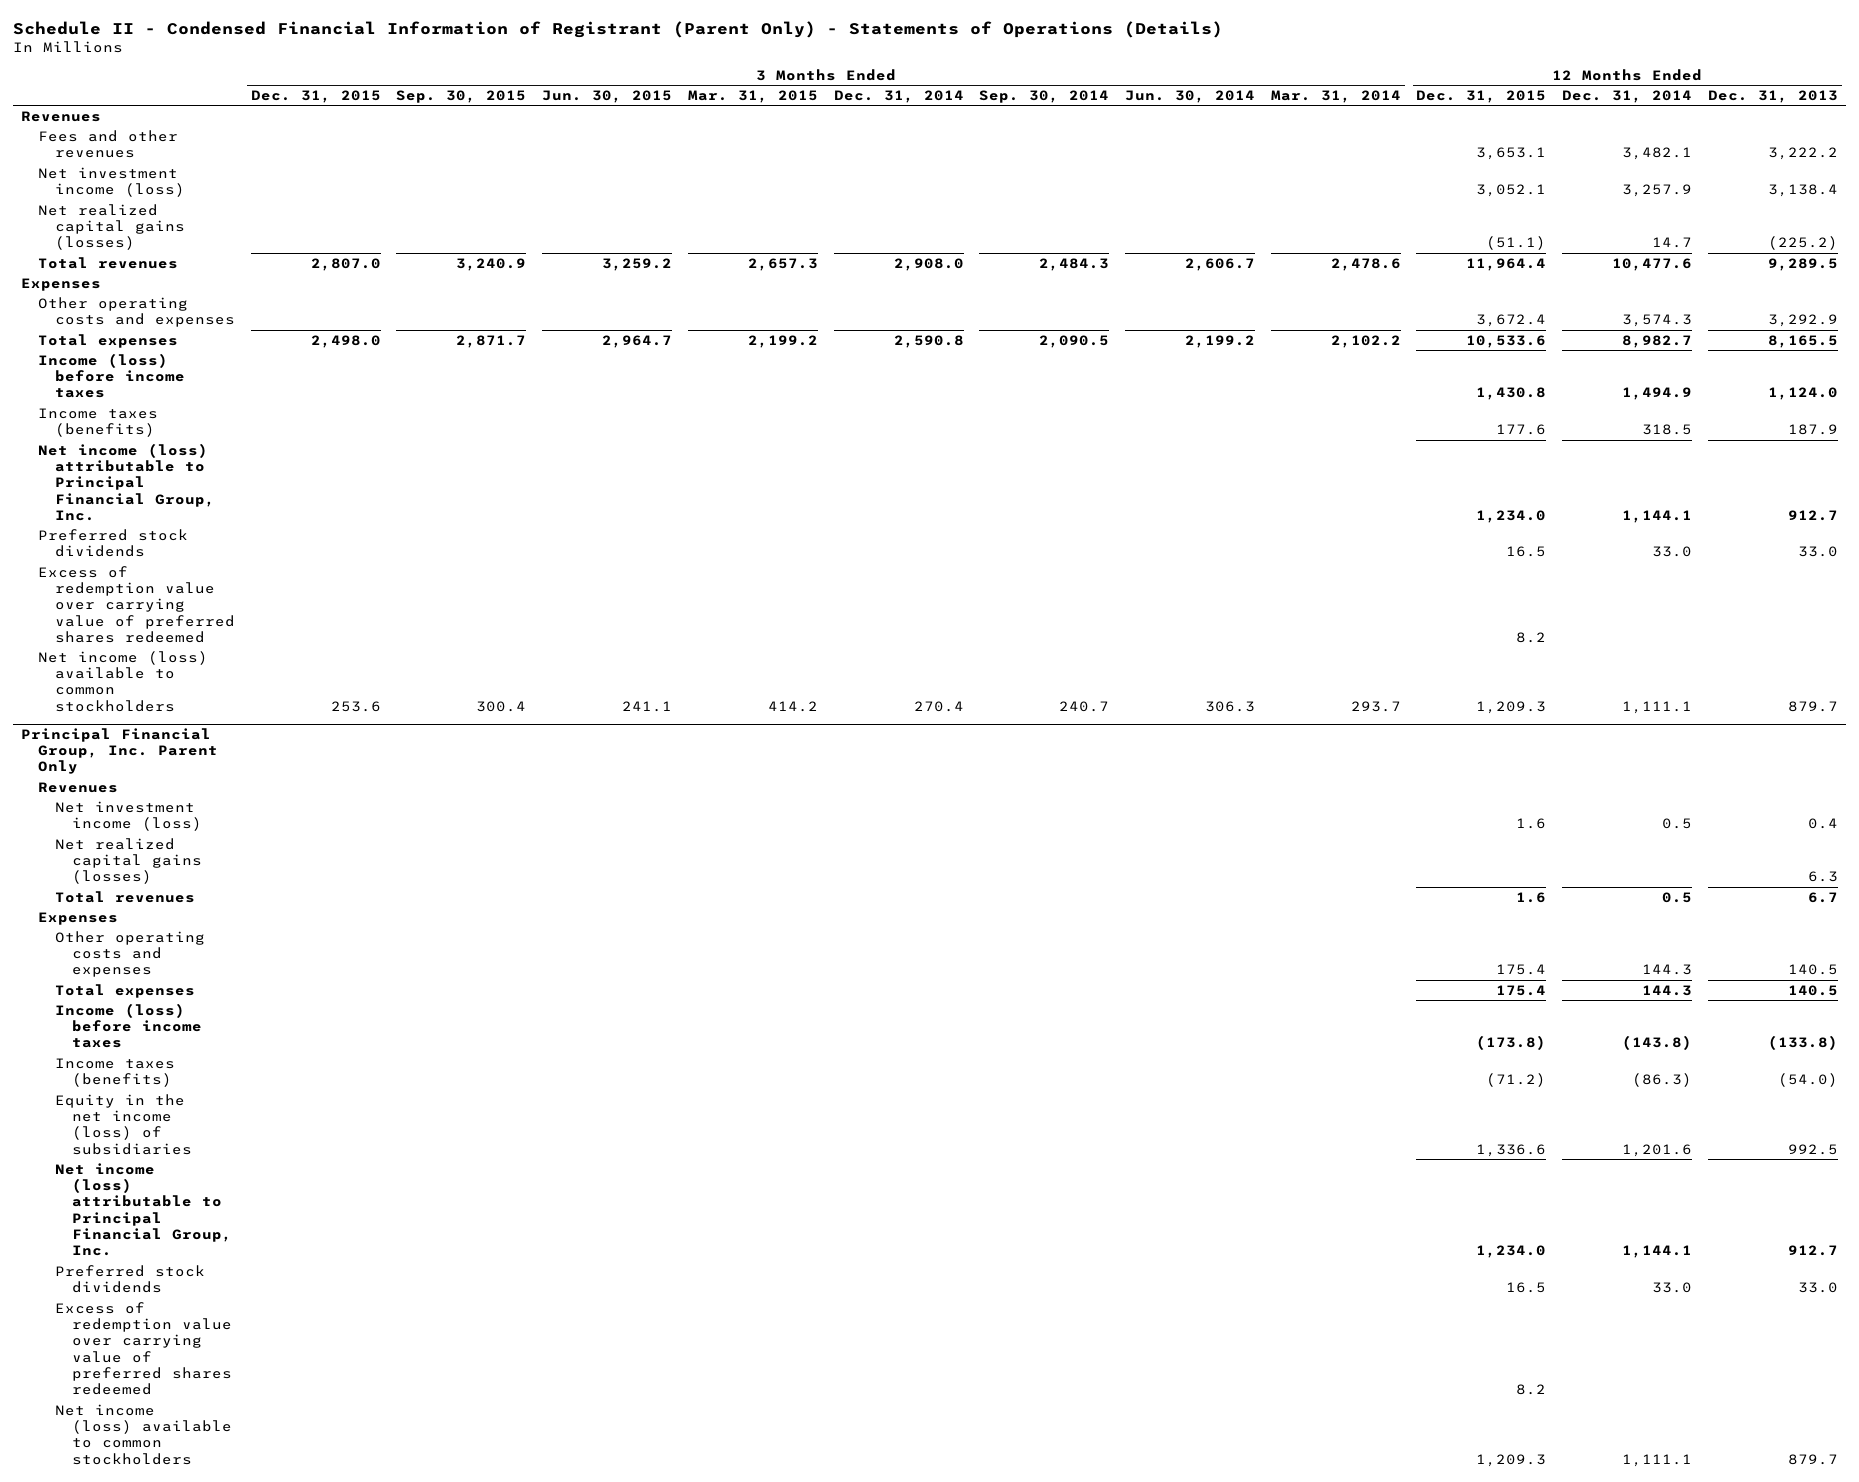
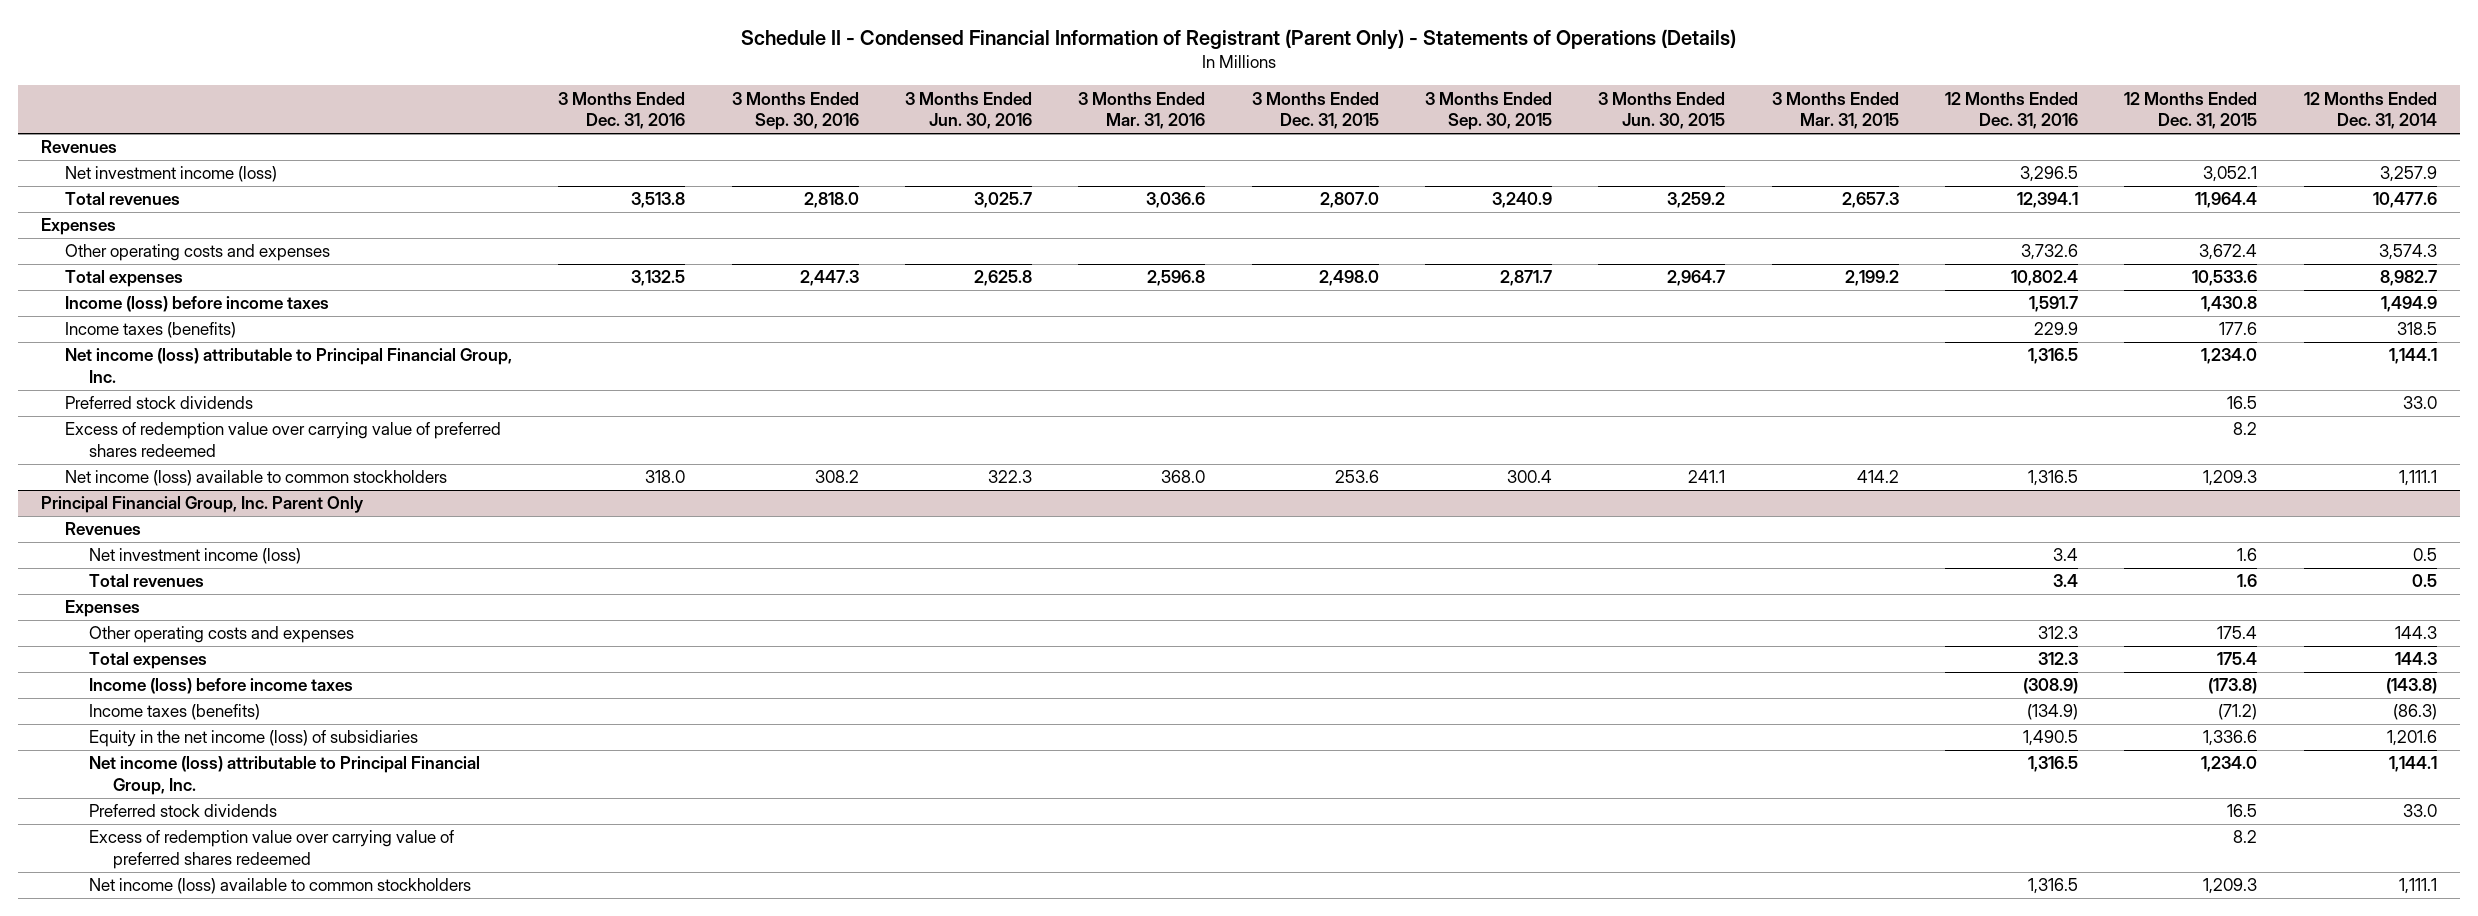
- | 3 Months Ended Dec. 31, 2015 | 3 Months Ended Sep. 30, 2015 | 3 Months Ended Jun. 30, 2015 | 3 Months Ended Mar. 31, 2015 | 3 Months Ended Dec. 31, 2014 | 3 Months Ended Sep. 30, 2014 | 3 Months Ended Jun. 30, 2014 | 3 Months Ended Mar. 31, 2014 | 12 Months Ended Dec. 31, 2015 | 12 Months Ended Dec. 31, 2014 | 12 Months Ended Dec. 31, 2013
+ | 3 Months Ended Dec. 31, 2016 | 3 Months Ended Sep. 30, 2016 | 3 Months Ended Jun. 30, 2016 | 3 Months Ended Mar. 31, 2016 | 3 Months Ended Dec. 31, 2015 | 3 Months Ended Sep. 30, 2015 | 3 Months Ended Jun. 30, 2015 | 3 Months Ended Mar. 31, 2015 | 12 Months Ended Dec. 31, 2016 | 12 Months Ended Dec. 31, 2015 | 12 Months Ended Dec. 31, 2014
- Fees and other revenues | | | | | | | | | 3,653.1 | 3,482.1 | 3,222.2
- Net realized capital gains (losses) | | | | | | | | | (51.1) | 14.7 | (225.2)
@ Principal Financial Group, Inc. Parent Only
- Net realized capital gains (losses) | | | | | | | | | | | 6.3

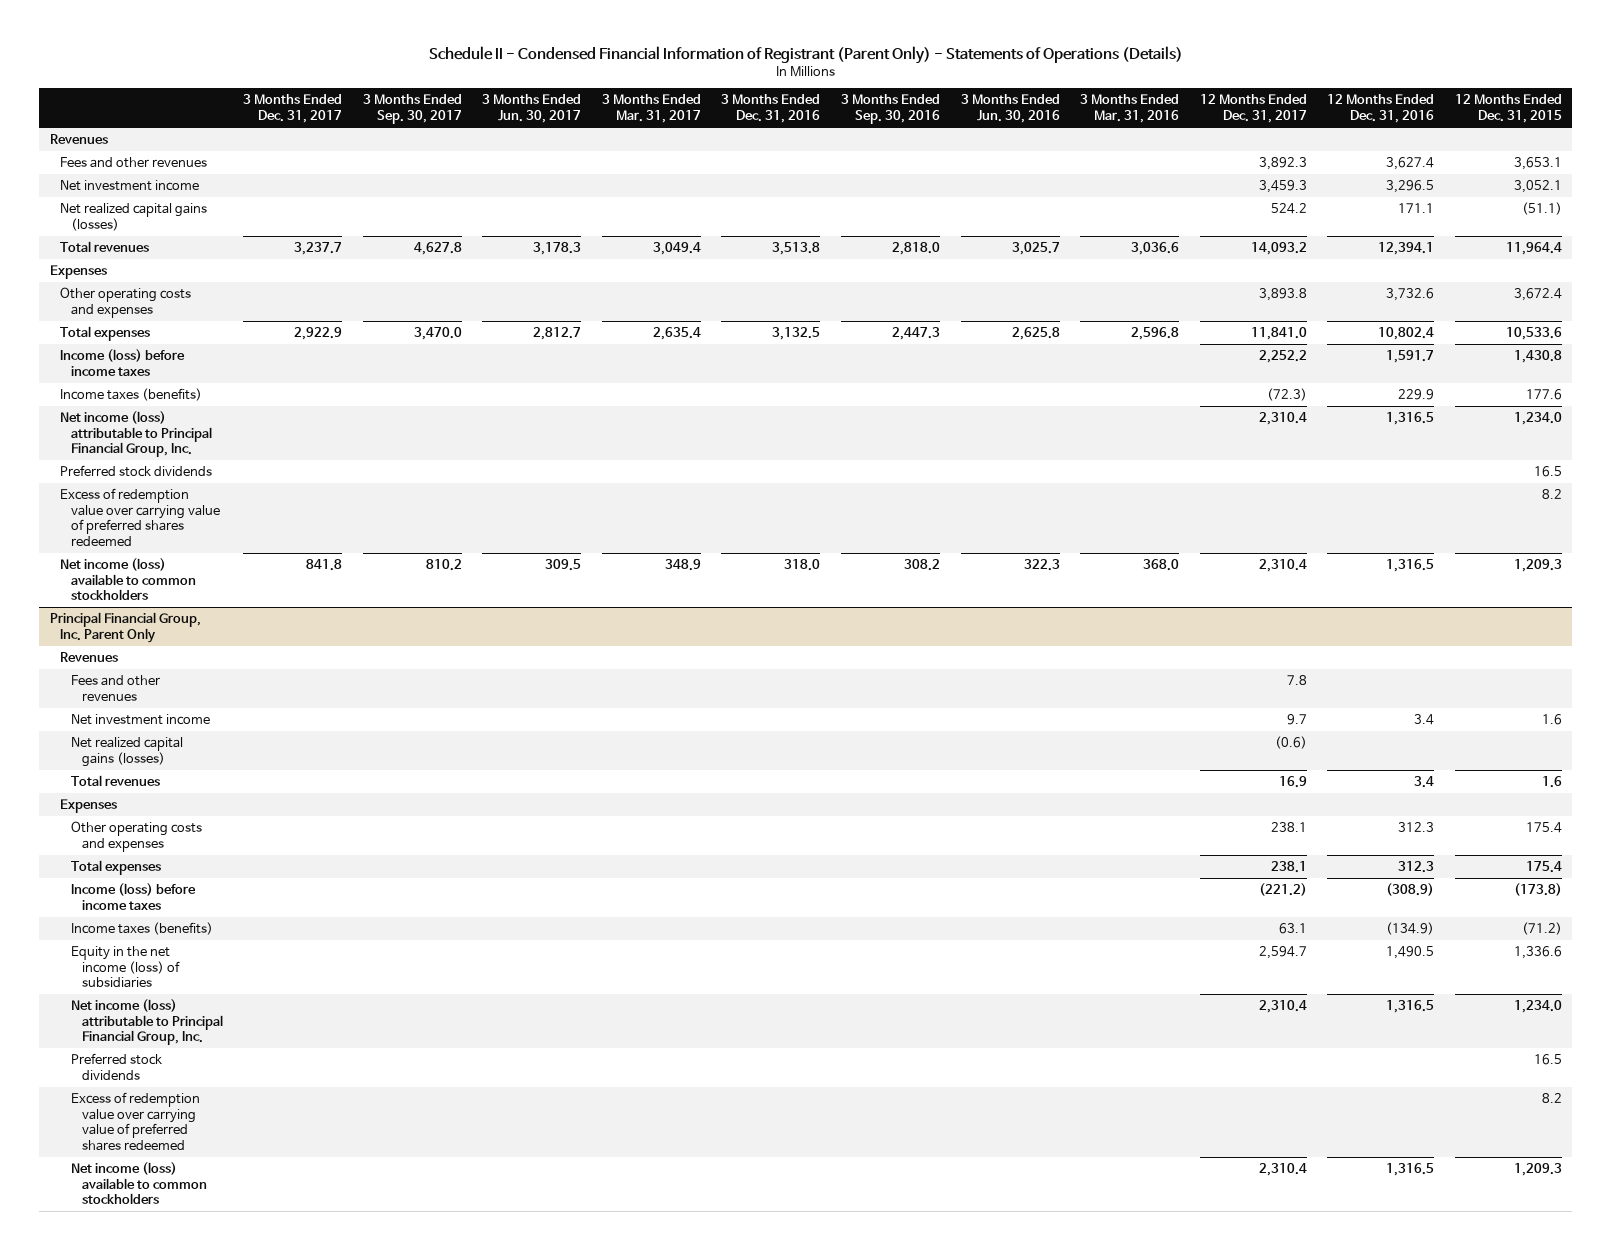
- | 3 Months Ended Dec. 31, 2016 | 3 Months Ended Sep. 30, 2016 | 3 Months Ended Jun. 30, 2016 | 3 Months Ended Mar. 31, 2016 | 3 Months Ended Dec. 31, 2015 | 3 Months Ended Sep. 30, 2015 | 3 Months Ended Jun. 30, 2015 | 3 Months Ended Mar. 31, 2015 | 12 Months Ended Dec. 31, 2016 | 12 Months Ended Dec. 31, 2015 | 12 Months Ended Dec. 31, 2014
+ | 3 Months Ended Dec. 31, 2017 | 3 Months Ended Sep. 30, 2017 | 3 Months Ended Jun. 30, 2017 | 3 Months Ended Mar. 31, 2017 | 3 Months Ended Dec. 31, 2016 | 3 Months Ended Sep. 30, 2016 | 3 Months Ended Jun. 30, 2016 | 3 Months Ended Mar. 31, 2016 | 12 Months Ended Dec. 31, 2017 | 12 Months Ended Dec. 31, 2016 | 12 Months Ended Dec. 31, 2015
- Net investment income (loss) | | | | | | | | | 3,296.5 | 3,052.1 | 3,257.9
+ Fees and other revenues | | | | | | | | | 3,892.3 | 3,627.4 | 3,653.1
+ Net investment income | | | | | | | | | 3,459.3 | 3,296.5 | 3,052.1
+ Net realized capital gains (losses) | | | | | | | | | 524.2 | 171.1 | (51.1)
@ Principal Financial Group, Inc. Parent Only
- Net investment income (loss) | | | | | | | | | 3.4 | 1.6 | 0.5
+ Fees and other revenues | | | | | | | | | 7.8 | |
+ Net investment income | | | | | | | | | 9.7 | 3.4 | 1.6
+ Net realized capital gains (losses) | | | | | | | | | (0.6) | |

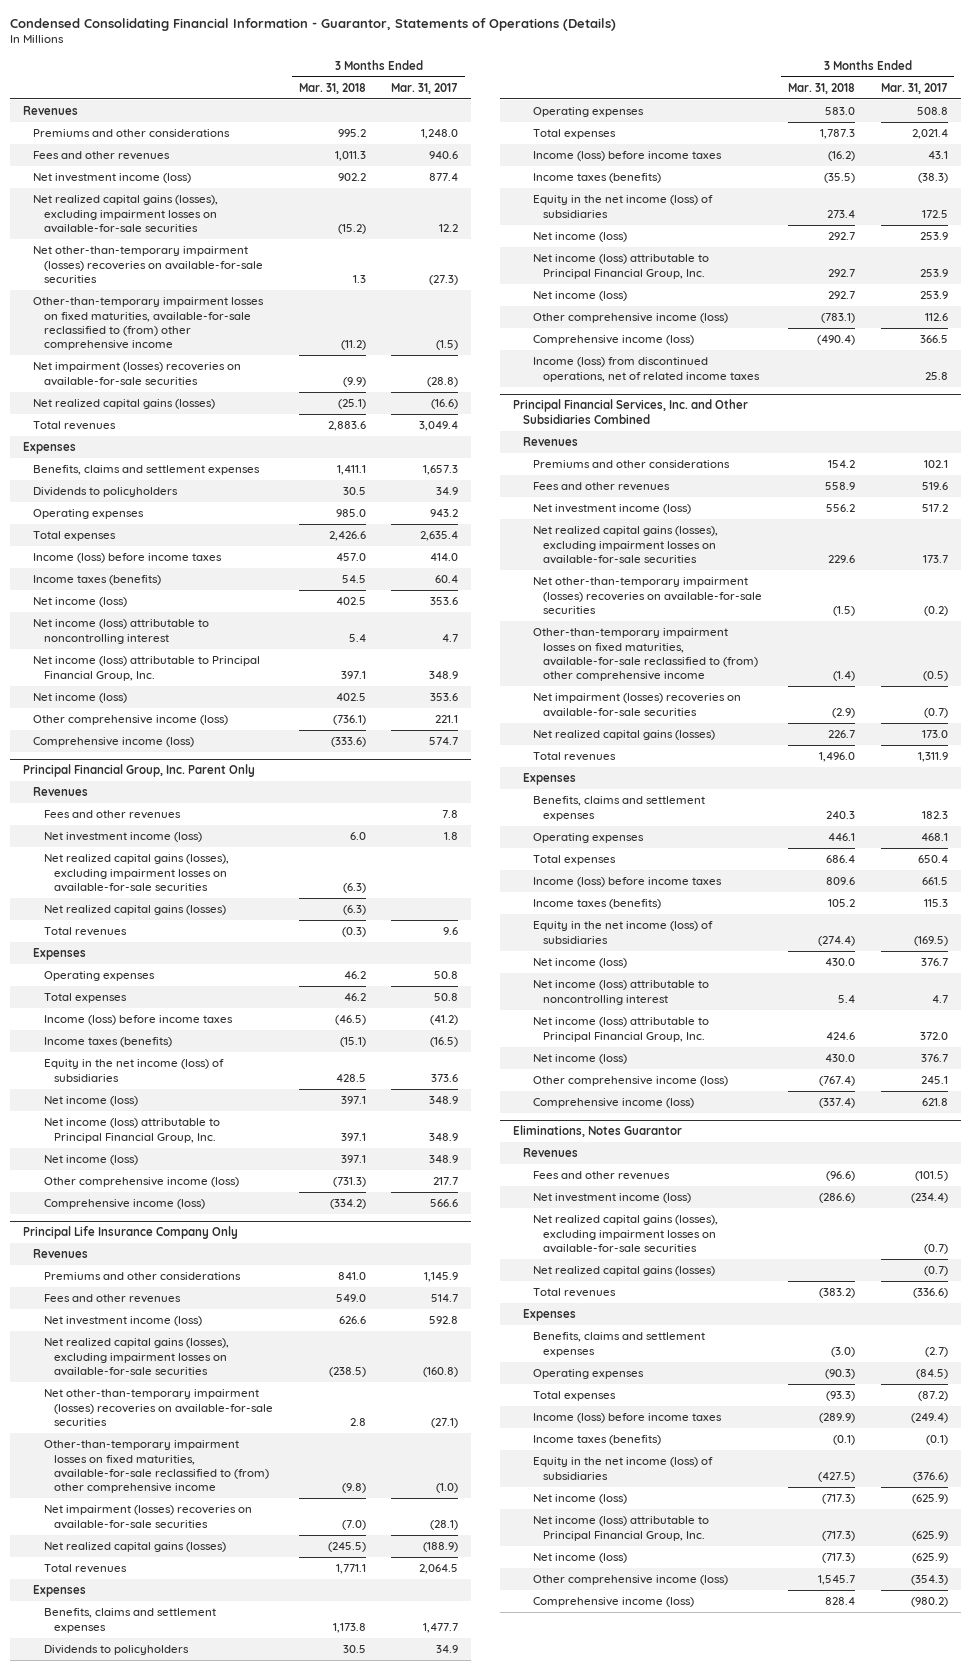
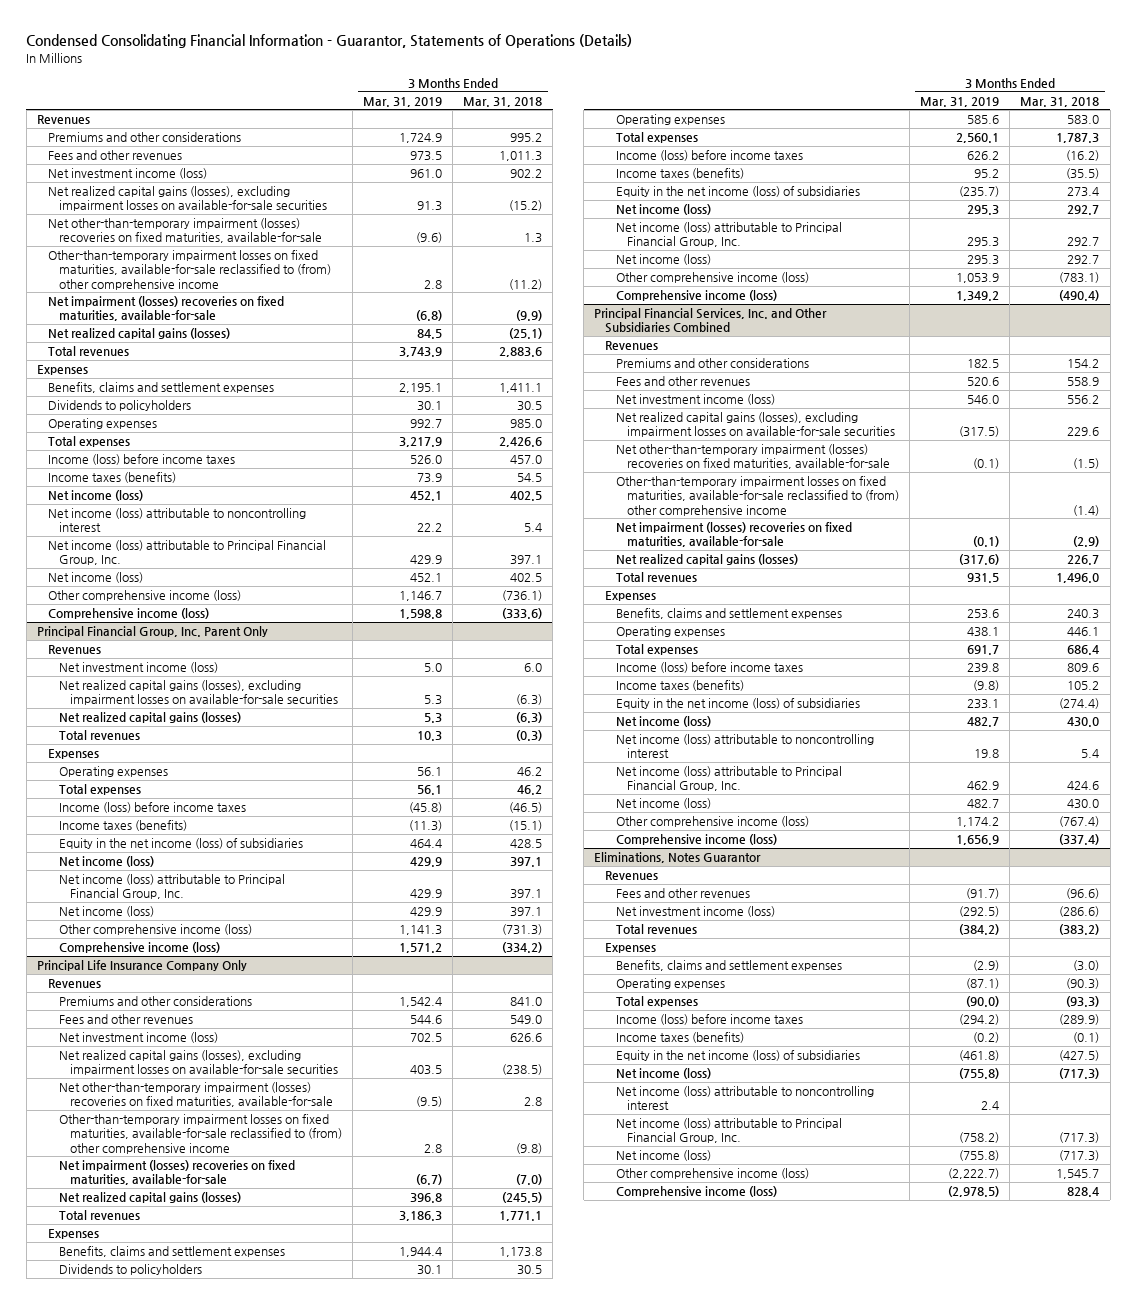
- | 3 Months Ended Mar. 31, 2018 | 3 Months Ended Mar. 31, 2017
+ | 3 Months Ended Mar. 31, 2019 | 3 Months Ended Mar. 31, 2018
- Net other-than-temporary impairment (losses) recoveries on available-for-sale securities | 1.3 | (27.3)
+ Net other-than-temporary impairment (losses) recoveries on fixed maturities, available-for-sale | (9.6) | 1.3
- Net impairment (losses) recoveries on available-for-sale securities | (9.9) | (28.8)
+ Net impairment (losses) recoveries on fixed maturities, available-for-sale | (6.8) | (9.9)
@ Principal Financial Group, Inc. Parent Only
- Fees and other revenues | | 7.8
@ Principal Life Insurance Company Only
- Net other-than-temporary impairment (losses) recoveries on available-for-sale securities | 2.8 | (27.1)
+ Net other-than-temporary impairment (losses) recoveries on fixed maturities, available-for-sale | (9.5) | 2.8
- Net impairment (losses) recoveries on available-for-sale securities | (7.0) | (28.1)
+ Net impairment (losses) recoveries on fixed maturities, available-for-sale | (6.7) | (7.0)
- Income (loss) from discontinued operations, net of related income taxes | | 25.8
@ Principal Financial Services, Inc. and Other Subsidiaries Combined
- Net other-than-temporary impairment (losses) recoveries on available-for-sale securities | (1.5) | (0.2)
+ Net other-than-temporary impairment (losses) recoveries on fixed maturities, available-for-sale | (0.1) | (1.5)
- Net impairment (losses) recoveries on available-for-sale securities | (2.9) | (0.7)
+ Net impairment (losses) recoveries on fixed maturities, available-for-sale | (0.1) | (2.9)
@ Eliminations, Notes Guarantor
- Net realized capital gains (losses), excluding impairment losses on available-for-sale securities | | (0.7)
- Net realized capital gains (losses) | | (0.7)
+ Net income (loss) attributable to noncontrolling interest | 2.4 |

